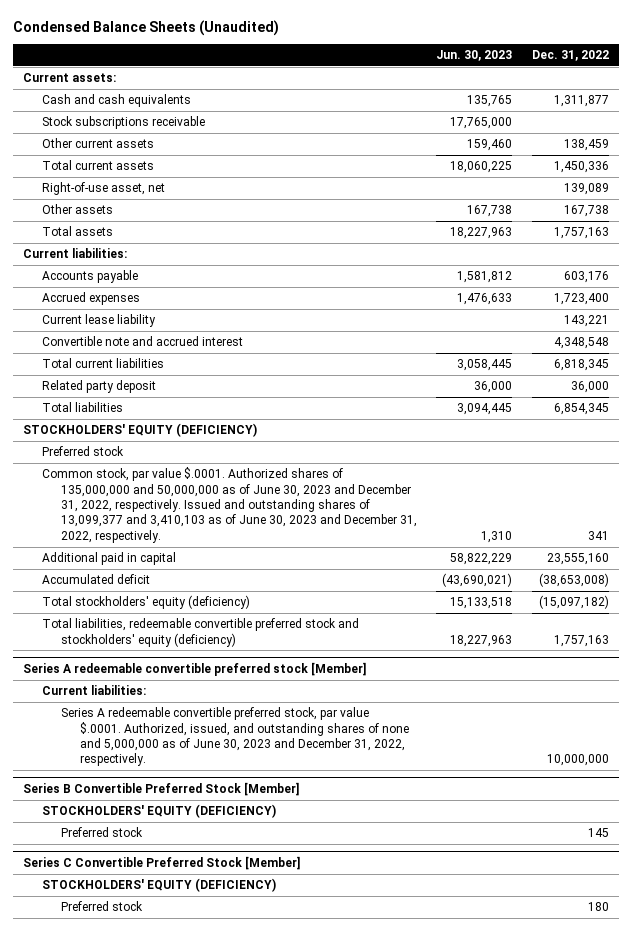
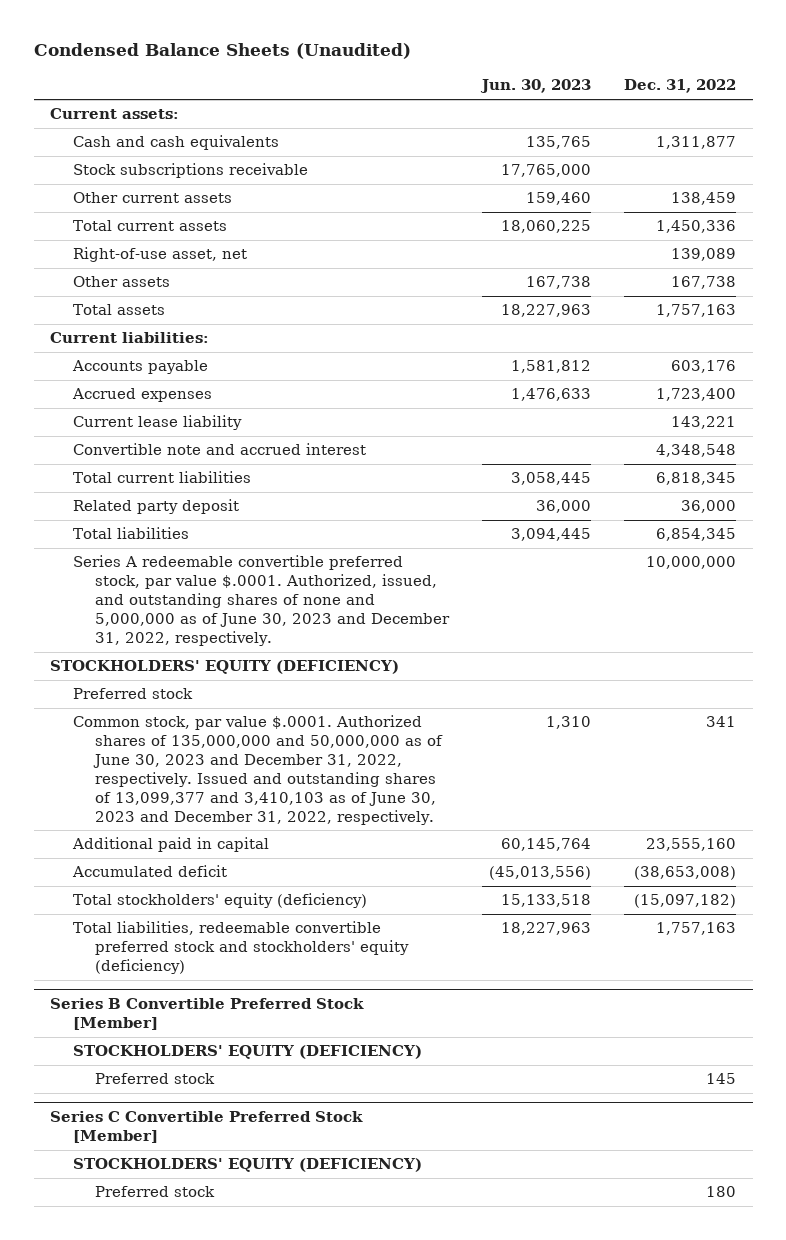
+ Series A redeemable convertible preferred stock, par value $.0001. Authorized, issued, and outstanding shares of none and 5,000,000 as of June 30, 2023 and December 31, 2022, respectively. | | 10,000,000
- Additional paid in capital | 58,822,229 | 23,555,160
- Accumulated deficit | (43,690,021) | (38,653,008)
+ Additional paid in capital | 60,145,764 | 23,555,160
+ Accumulated deficit | (45,013,556) | (38,653,008)
- Series A redeemable convertible preferred stock [Member]
- Current liabilities:
- Series A redeemable convertible preferred stock, par value $.0001. Authorized, issued, and outstanding shares of none and 5,000,000 as of June 30, 2023 and December 31, 2022, respectively. | | 10,000,000

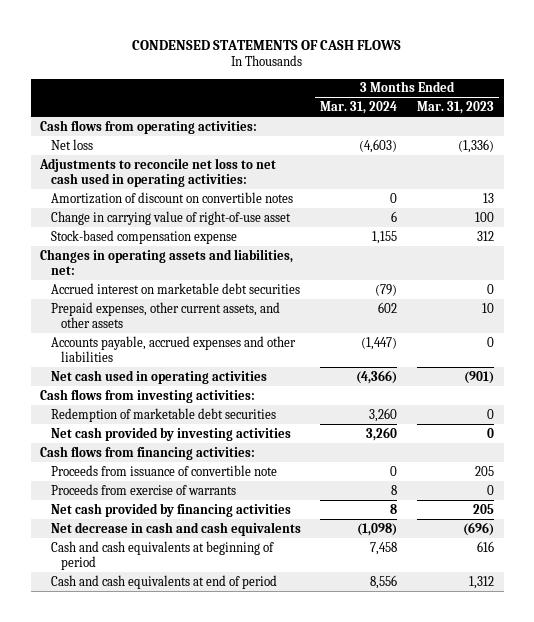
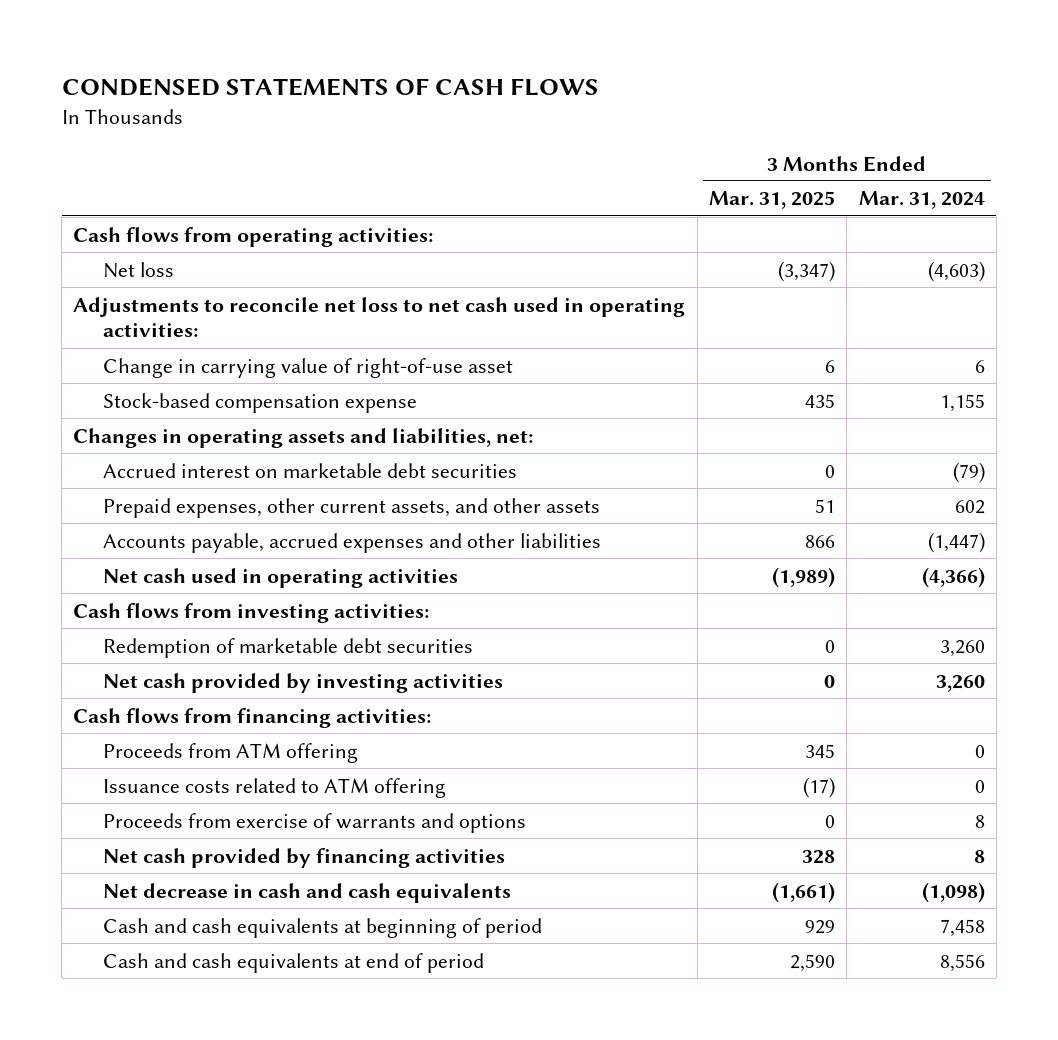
- | 3 Months Ended Mar. 31, 2024 | 3 Months Ended Mar. 31, 2023
+ | 3 Months Ended Mar. 31, 2025 | 3 Months Ended Mar. 31, 2024
- Amortization of discount on convertible notes | 0 | 13
- Proceeds from issuance of convertible note | 0 | 205
- Proceeds from exercise of warrants | 8 | 0
+ Proceeds from ATM offering | 345 | 0
+ Issuance costs related to ATM offering | (17) | 0
+ Proceeds from exercise of warrants and options | 0 | 8

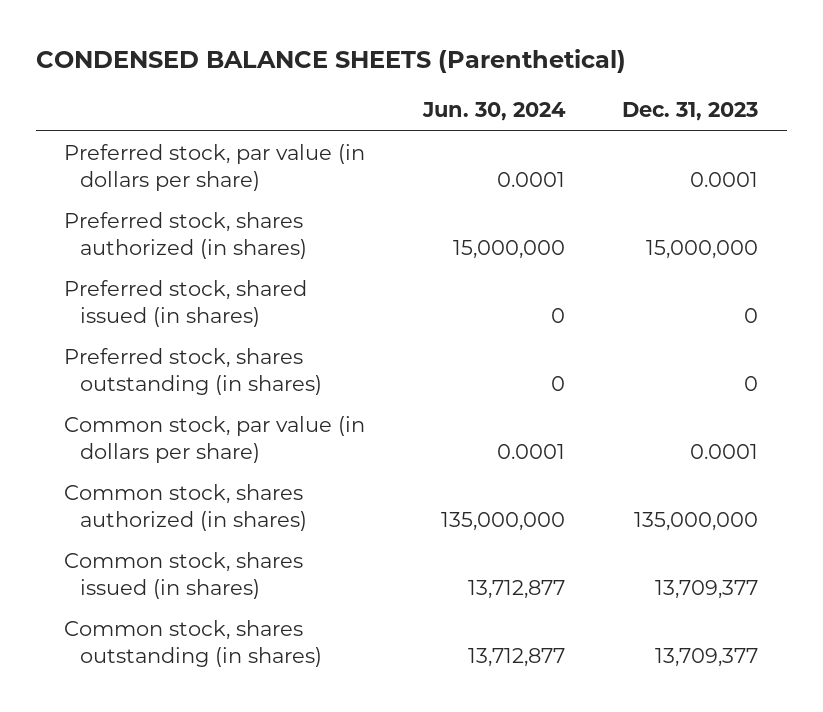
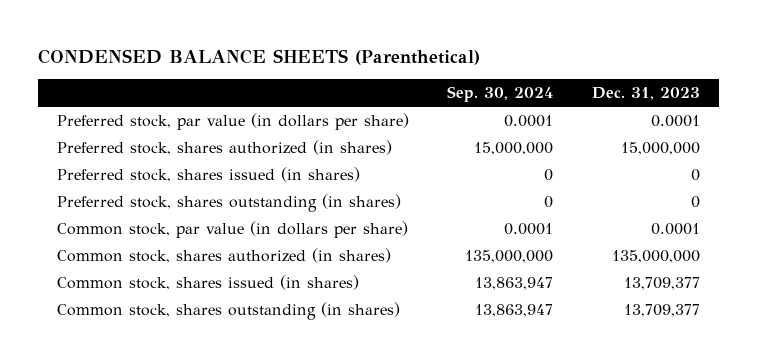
- | Jun. 30, 2024 | Dec. 31, 2023
+ | Sep. 30, 2024 | Dec. 31, 2023
- Preferred stock, shared issued (in shares) | 0 | 0
+ Preferred stock, shares issued (in shares) | 0 | 0

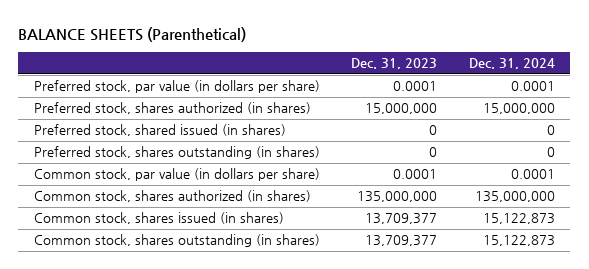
- CONDENSED BALANCE SHEETS (Parenthetical)
+ BALANCE SHEETS (Parenthetical)
- | Sep. 30, 2024 | Dec. 31, 2023
+ | Dec. 31, 2023 | Dec. 31, 2024
- Preferred stock, shares issued (in shares) | 0 | 0
+ Preferred stock, shared issued (in shares) | 0 | 0

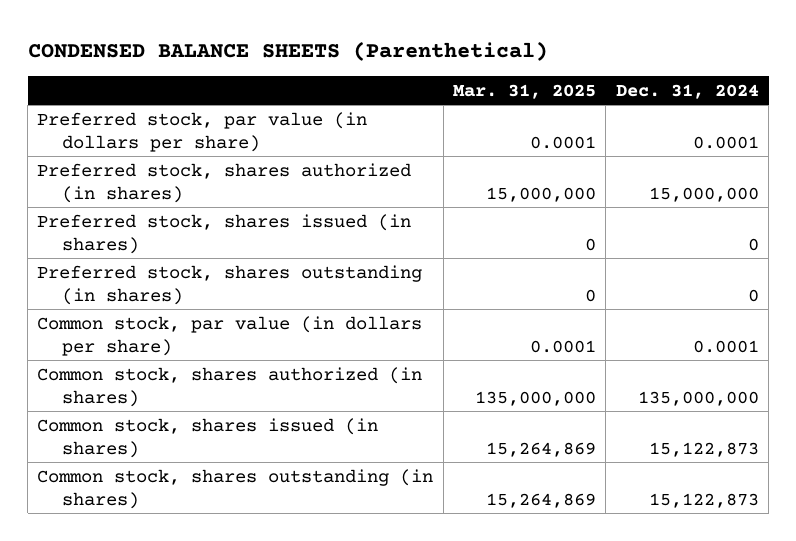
- BALANCE SHEETS (Parenthetical)
+ CONDENSED BALANCE SHEETS (Parenthetical)
- | Dec. 31, 2023 | Dec. 31, 2024
+ | Mar. 31, 2025 | Dec. 31, 2024
- Preferred stock, shared issued (in shares) | 0 | 0
+ Preferred stock, shares issued (in shares) | 0 | 0

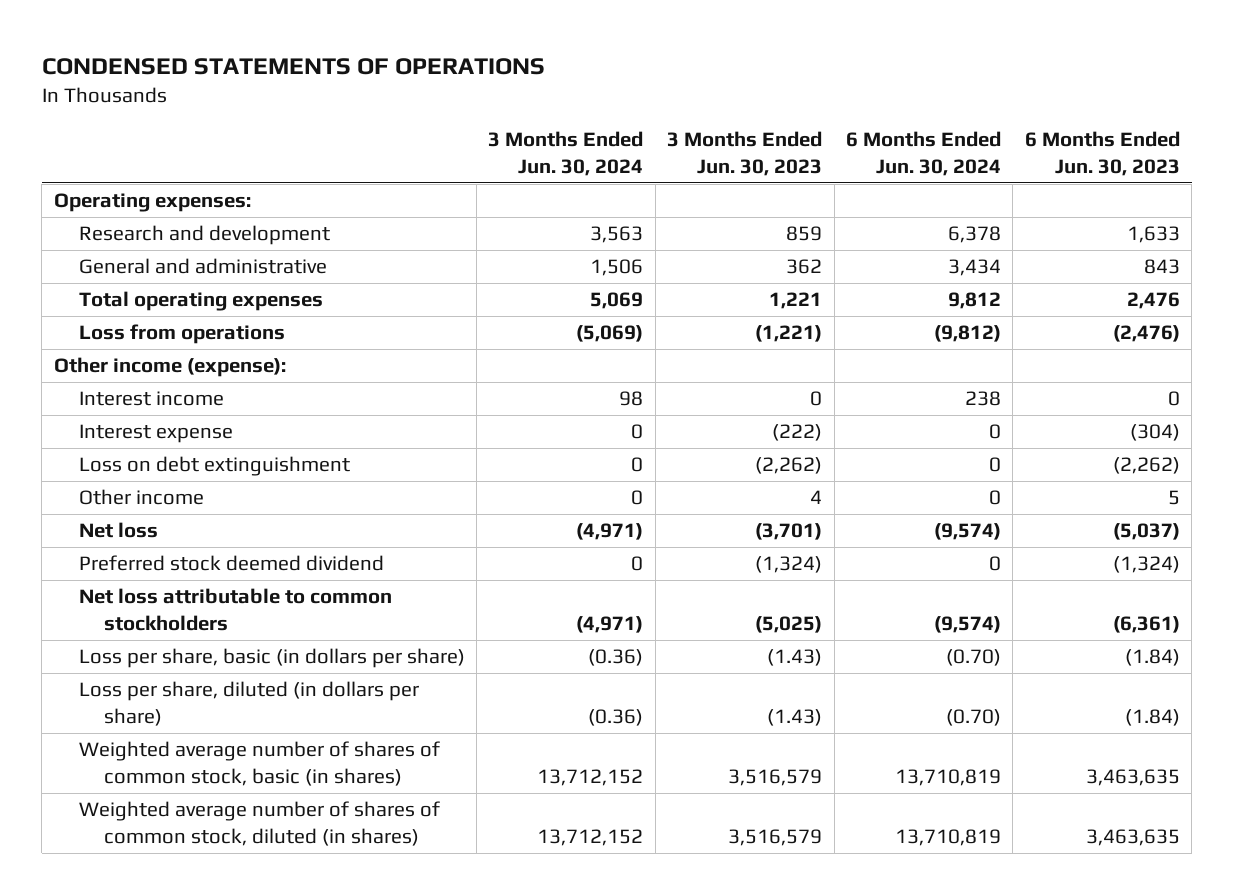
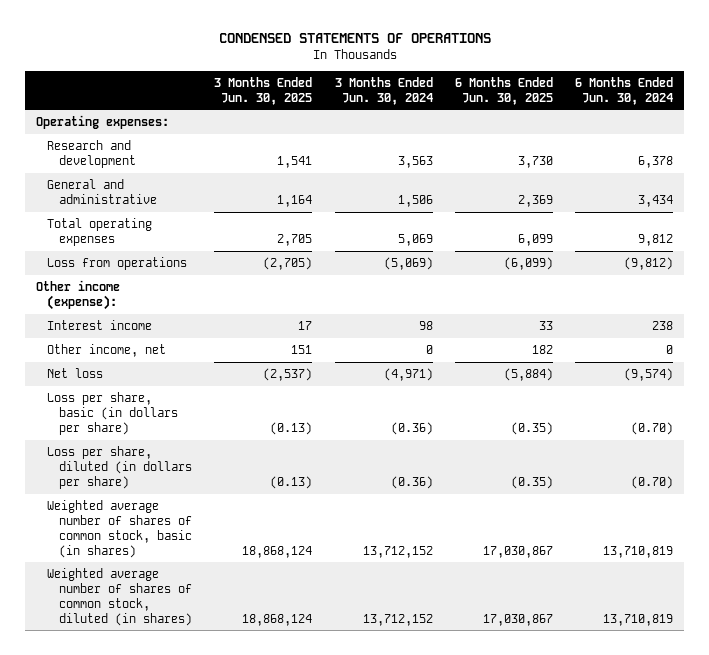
- | 3 Months Ended Jun. 30, 2024 | 3 Months Ended Jun. 30, 2023 | 6 Months Ended Jun. 30, 2024 | 6 Months Ended Jun. 30, 2023
+ | 3 Months Ended Jun. 30, 2025 | 3 Months Ended Jun. 30, 2024 | 6 Months Ended Jun. 30, 2025 | 6 Months Ended Jun. 30, 2024
- Interest expense | 0 | (222) | 0 | (304)
- Loss on debt extinguishment | 0 | (2,262) | 0 | (2,262)
- Other income | 0 | 4 | 0 | 5
+ Other income, net | 151 | 0 | 182 | 0
- Preferred stock deemed dividend | 0 | (1,324) | 0 | (1,324)
- Net loss attributable to common stockholders | (4,971) | (5,025) | (9,574) | (6,361)

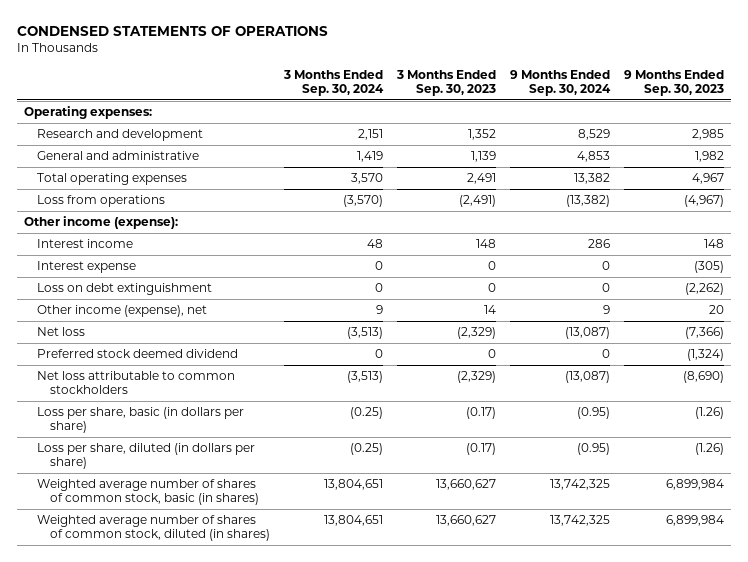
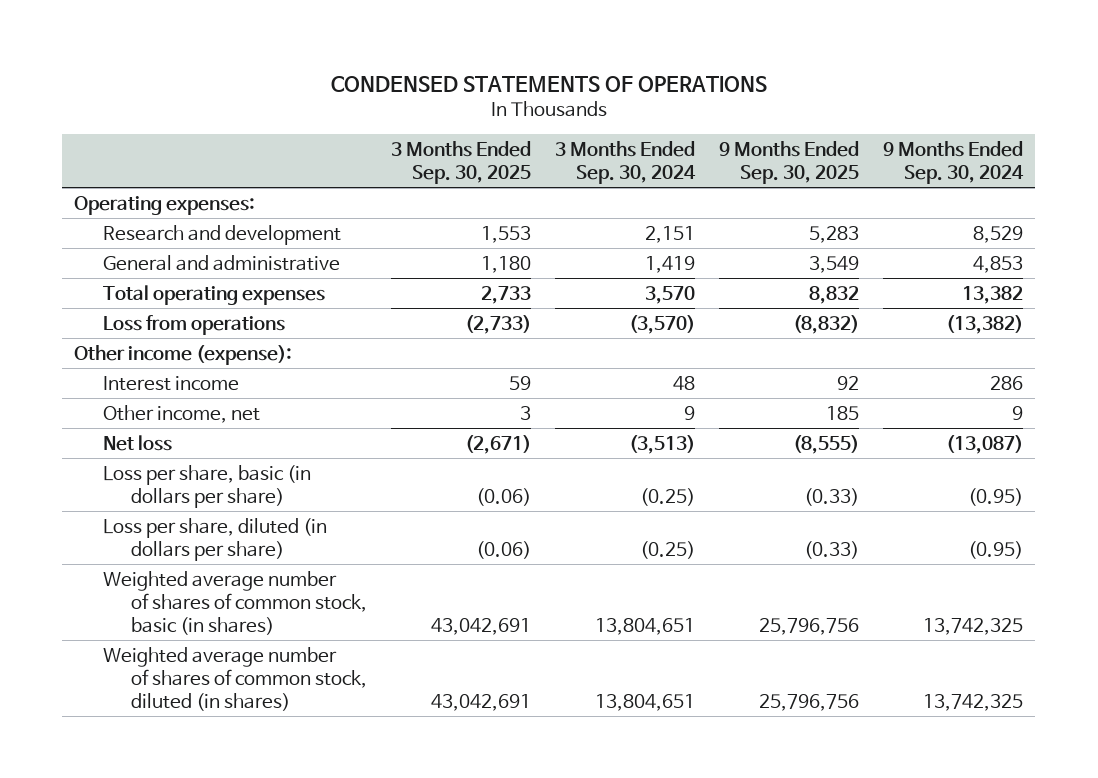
- | 3 Months Ended Sep. 30, 2024 | 3 Months Ended Sep. 30, 2023 | 9 Months Ended Sep. 30, 2024 | 9 Months Ended Sep. 30, 2023
+ | 3 Months Ended Sep. 30, 2025 | 3 Months Ended Sep. 30, 2024 | 9 Months Ended Sep. 30, 2025 | 9 Months Ended Sep. 30, 2024
- Interest expense | 0 | 0 | 0 | (305)
- Loss on debt extinguishment | 0 | 0 | 0 | (2,262)
- Other income (expense), net | 9 | 14 | 9 | 20
+ Other income, net | 3 | 9 | 185 | 9
- Preferred stock deemed dividend | 0 | 0 | 0 | (1,324)
- Net loss attributable to common stockholders | (3,513) | (2,329) | (13,087) | (8,690)

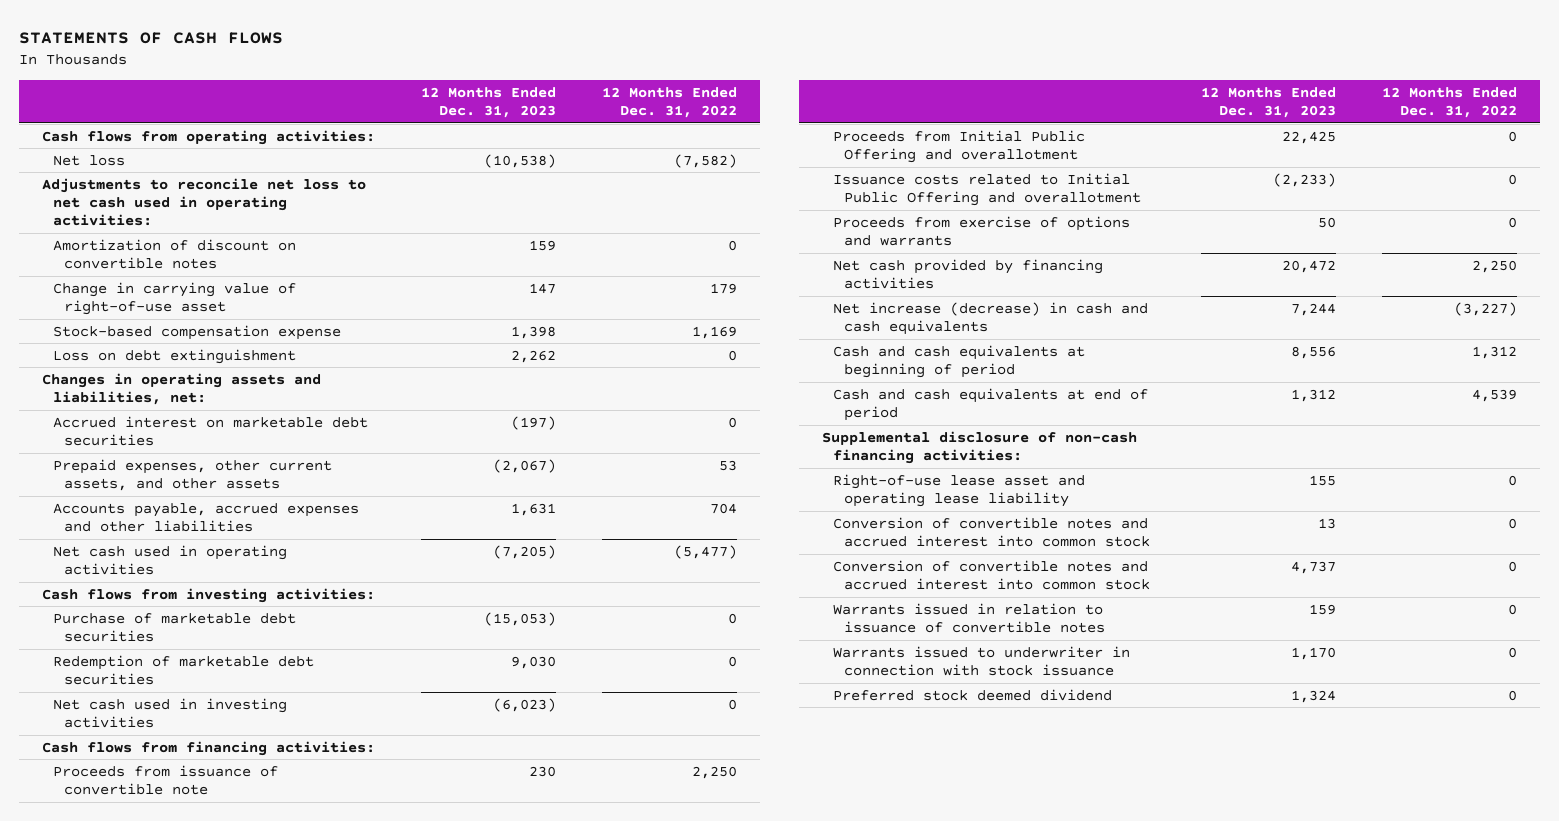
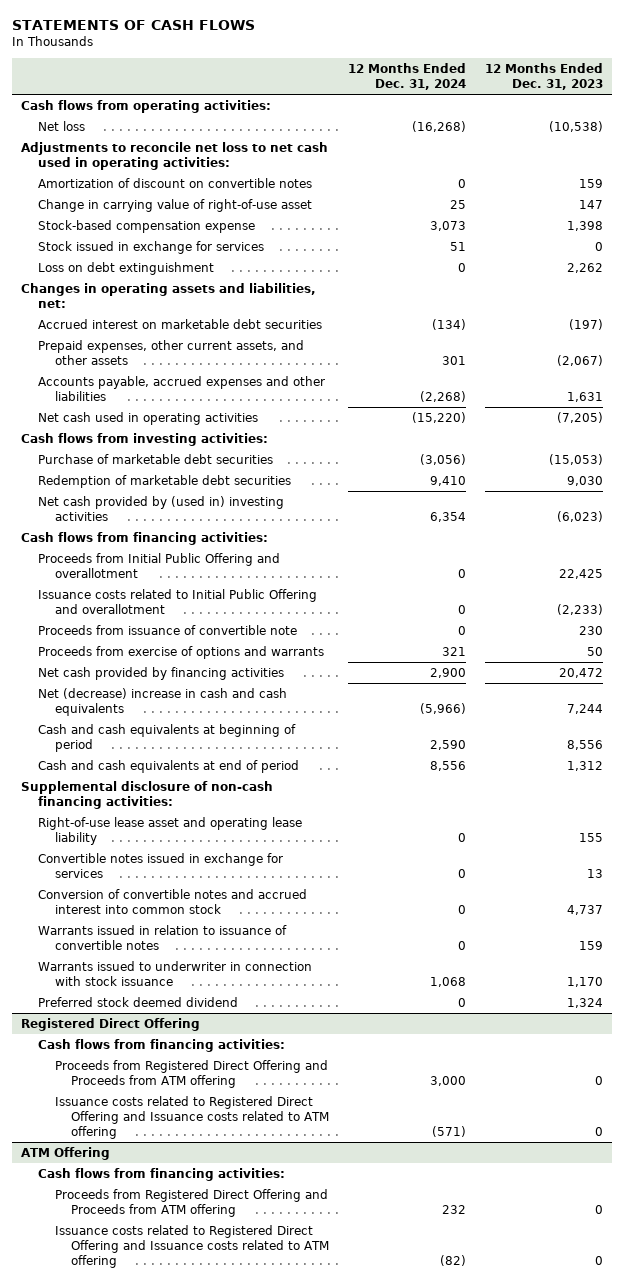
- | 12 Months Ended Dec. 31, 2023 | 12 Months Ended Dec. 31, 2022
+ | 12 Months Ended Dec. 31, 2024 | 12 Months Ended Dec. 31, 2023
+ Stock issued in exchange for services | 51 | 0
- Net cash used in investing activities | (6,023) | 0
+ Net cash provided by (used in) investing activities | 6,354 | (6,023)
moved down: Proceeds from issuance of convertible note | 0 | 230
- Net increase (decrease) in cash and cash equivalents | 7,244 | (3,227)
+ Net (decrease) increase in cash and cash equivalents | (5,966) | 7,244
- Conversion of convertible notes and accrued interest into common stock | 13 | 0
+ Convertible notes issued in exchange for services | 0 | 13
+ Registered Direct Offering
+ Cash flows from financing activities:
+ Proceeds from Registered Direct Offering and Proceeds from ATM offering | 3,000 | 0
+ Issuance costs related to Registered Direct Offering and Issuance costs related to ATM offering | (571) | 0
+ ATM Offering
+ Cash flows from financing activities:
+ Proceeds from Registered Direct Offering and Proceeds from ATM offering | 232 | 0
+ Issuance costs related to Registered Direct Offering and Issuance costs related to ATM offering | (82) | 0

